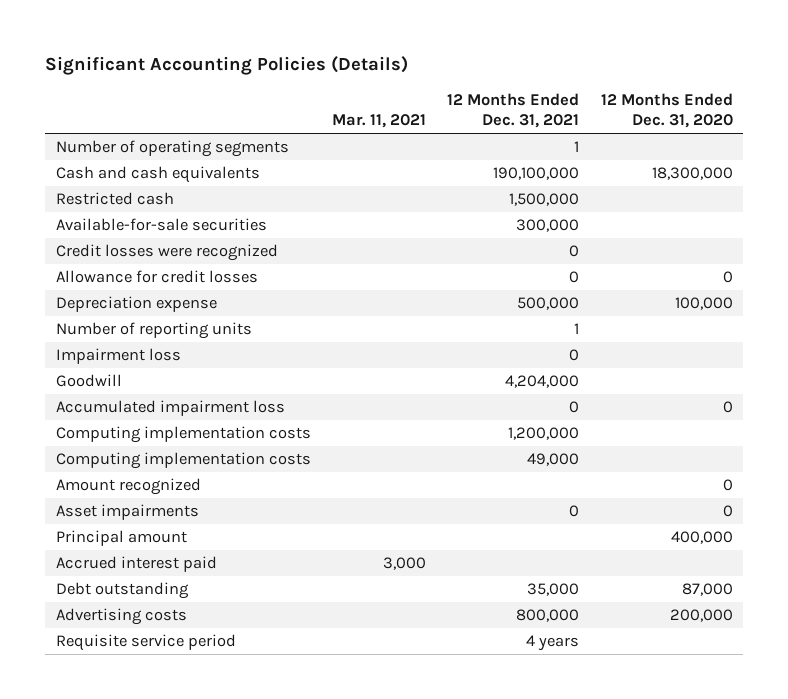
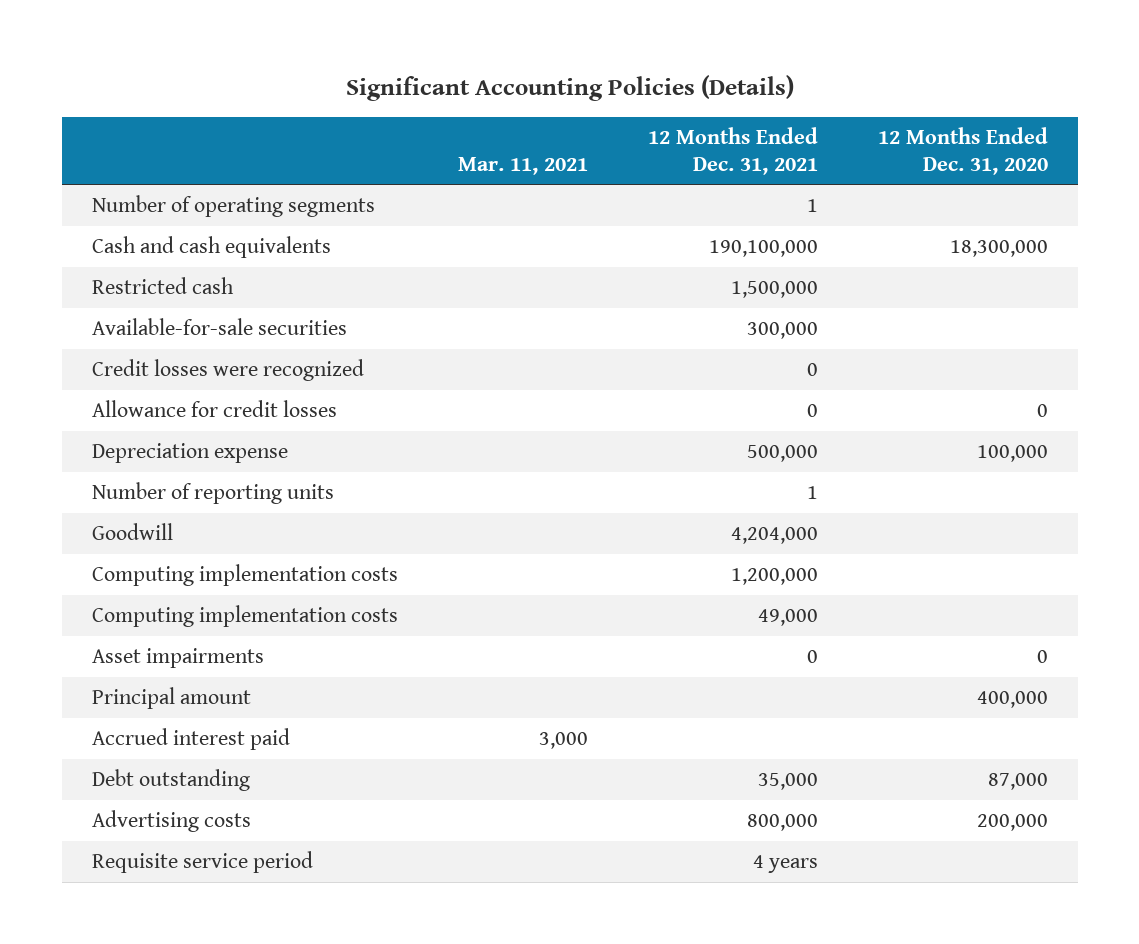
- Impairment loss | | 0 |
- Accumulated impairment loss | | 0 | 0
- Amount recognized | | | 0

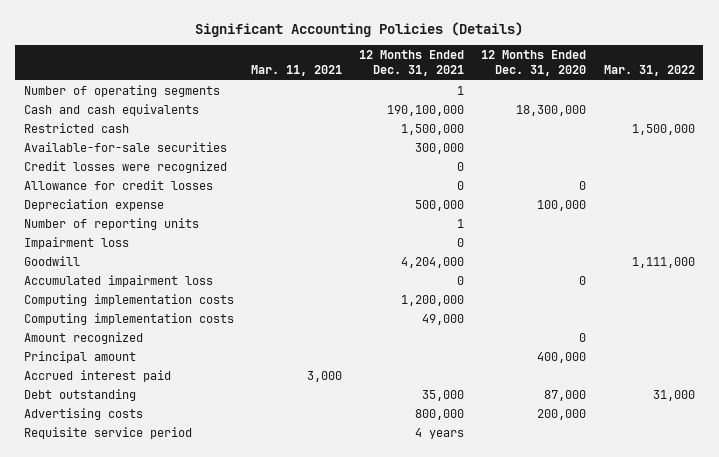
- | Mar. 11, 2021 | 12 Months Ended Dec. 31, 2021 | 12 Months Ended Dec. 31, 2020
+ | Mar. 11, 2021 | 12 Months Ended Dec. 31, 2021 | 12 Months Ended Dec. 31, 2020 | Mar. 31, 2022
+ Impairment loss | | 0 | |
+ Accumulated impairment loss | | 0 | 0 |
- Asset impairments | | 0 | 0
+ Amount recognized | | | 0 |

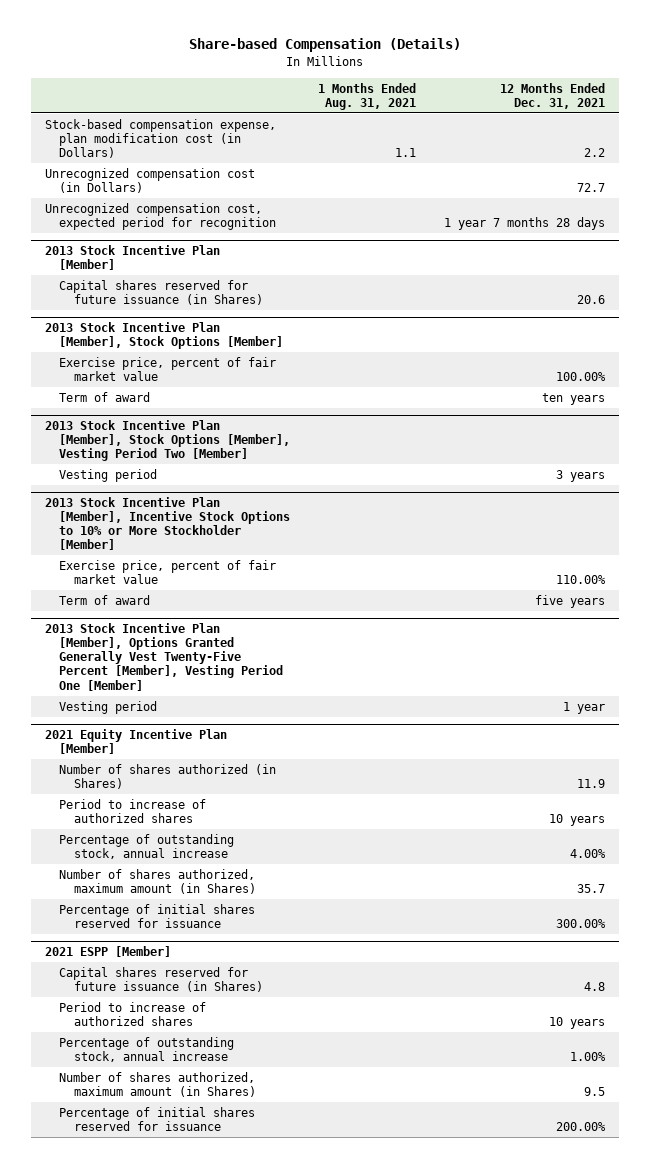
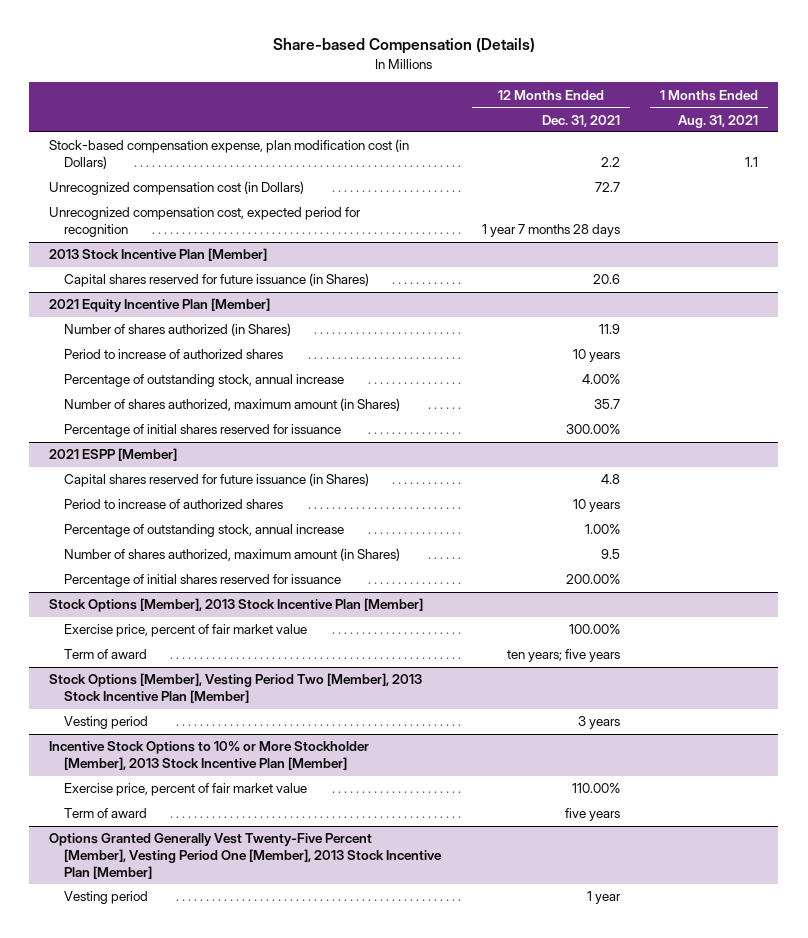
- | 1 Months Ended Aug. 31, 2021 | 12 Months Ended Dec. 31, 2021
+ | 12 Months Ended Dec. 31, 2021 | 1 Months Ended Aug. 31, 2021
- 2013 Stock Incentive Plan [Member], Stock Options [Member]
- Exercise price, percent of fair market value | | 100.00%
- Term of award | | ten years
- 2013 Stock Incentive Plan [Member], Stock Options [Member], Vesting Period Two [Member]
- Vesting period | | 3 years
- 2013 Stock Incentive Plan [Member], Incentive Stock Options to 10% or More Stockholder [Member]
- Exercise price, percent of fair market value | | 110.00%
- Term of award | | five years
- 2013 Stock Incentive Plan [Member], Options Granted Generally Vest Twenty-Five Percent [Member], Vesting Period One [Member]
- Vesting period | | 1 year
+ Stock Options [Member], 2013 Stock Incentive Plan [Member]
+ Exercise price, percent of fair market value | 100.00% |
+ Term of award | ten years; five years |
+ Stock Options [Member], Vesting Period Two [Member], 2013 Stock Incentive Plan [Member]
+ Vesting period | 3 years |
+ Incentive Stock Options to 10% or More Stockholder [Member], 2013 Stock Incentive Plan [Member]
+ Exercise price, percent of fair market value | 110.00% |
+ Term of award | five years |
+ Options Granted Generally Vest Twenty-Five Percent [Member], Vesting Period One [Member], 2013 Stock Incentive Plan [Member]
+ Vesting period | 1 year |

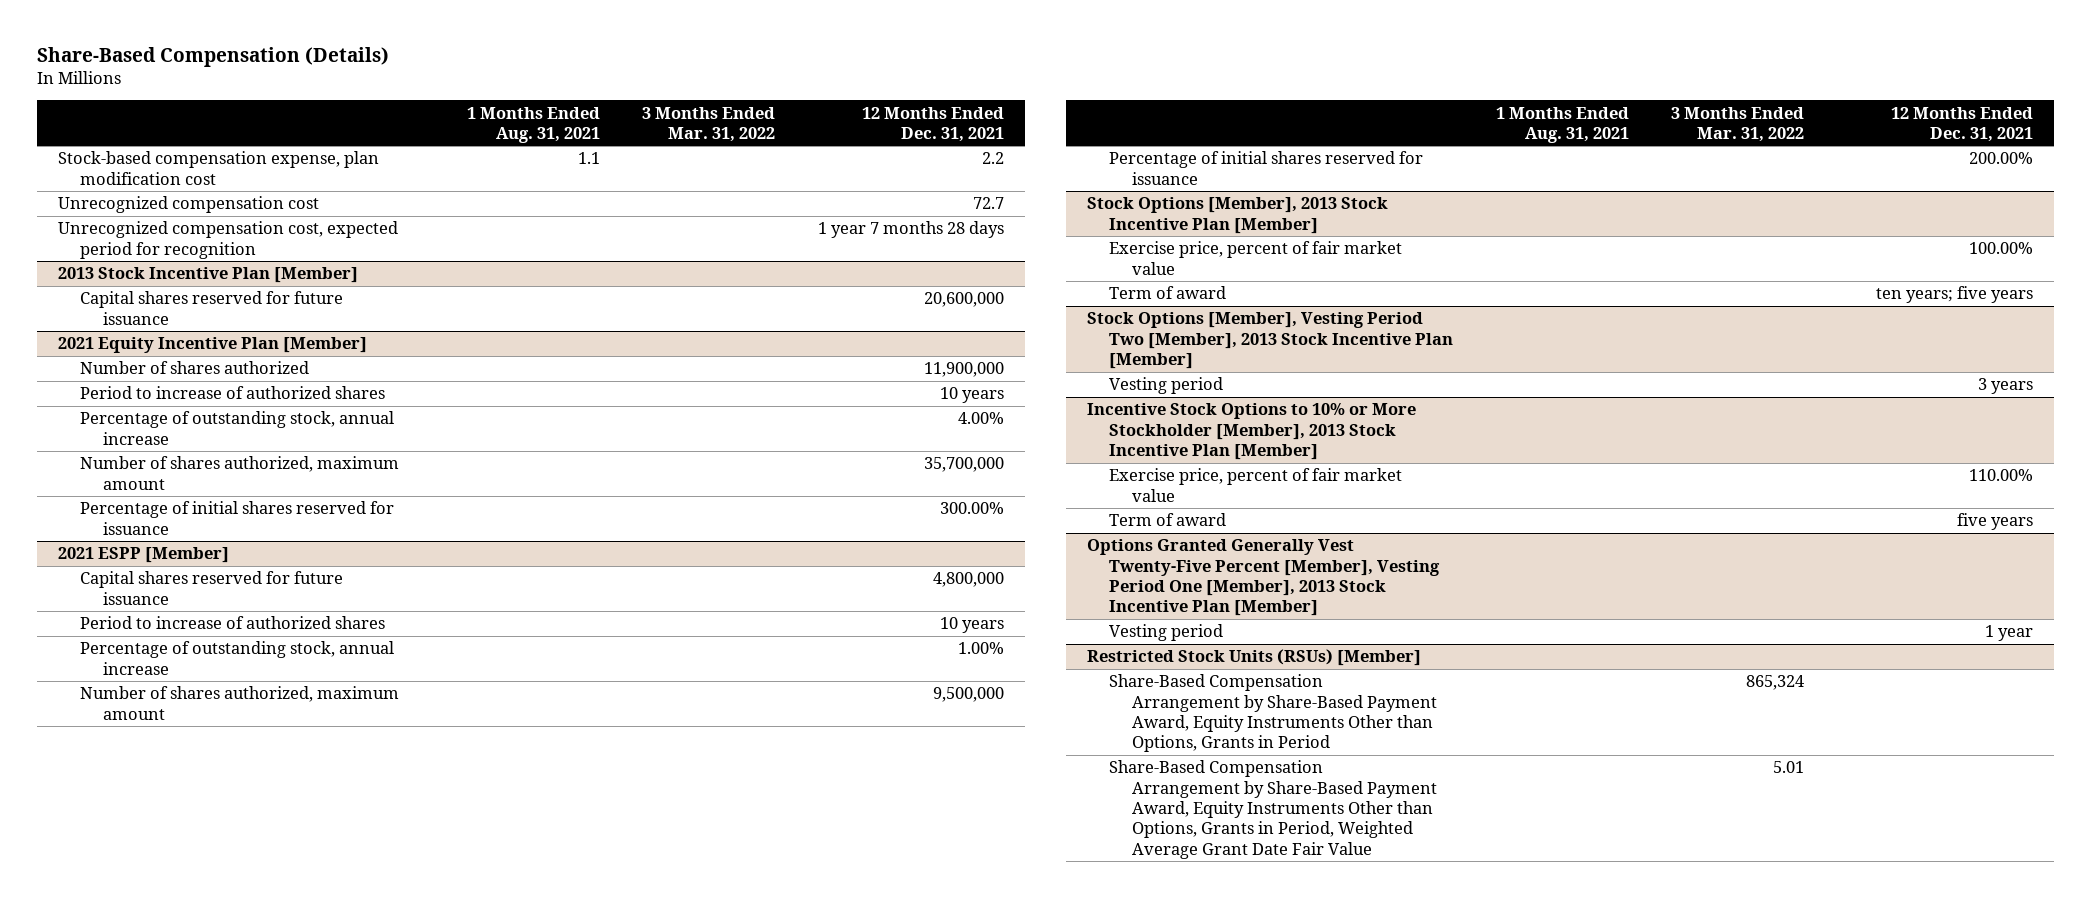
- Share-based Compensation (Details)
+ Share-Based Compensation (Details)
- | 12 Months Ended Dec. 31, 2021 | 1 Months Ended Aug. 31, 2021
+ | 1 Months Ended Aug. 31, 2021 | 3 Months Ended Mar. 31, 2022 | 12 Months Ended Dec. 31, 2021
- Stock-based compensation expense, plan modification cost (in Dollars) | 2.2 | 1.1
- Unrecognized compensation cost (in Dollars) | 72.7 |
+ Stock-based compensation expense, plan modification cost | 1.1 | | 2.2
+ Unrecognized compensation cost | | | 72.7
@ 2013 Stock Incentive Plan [Member]
- Capital shares reserved for future issuance (in Shares) | 20.6 |
+ Capital shares reserved for future issuance | | | 20,600,000
@ 2021 Equity Incentive Plan [Member]
- Number of shares authorized (in Shares) | 11.9 |
+ Number of shares authorized | | | 11,900,000
- Number of shares authorized, maximum amount (in Shares) | 35.7 |
+ Number of shares authorized, maximum amount | | | 35,700,000
@ 2021 ESPP [Member]
- Capital shares reserved for future issuance (in Shares) | 4.8 |
+ Capital shares reserved for future issuance | | | 4,800,000
- Number of shares authorized, maximum amount (in Shares) | 9.5 |
+ Number of shares authorized, maximum amount | | | 9,500,000
+ Restricted Stock Units (RSUs) [Member]
+ Share-Based Compensation Arrangement by Share-Based Payment Award, Equity Instruments Other than Options, Grants in Period | | 865,324 |
+ Share-Based Compensation Arrangement by Share-Based Payment Award, Equity Instruments Other than Options, Grants in Period, Weighted Average Grant Date Fair Value | | 5.01 |

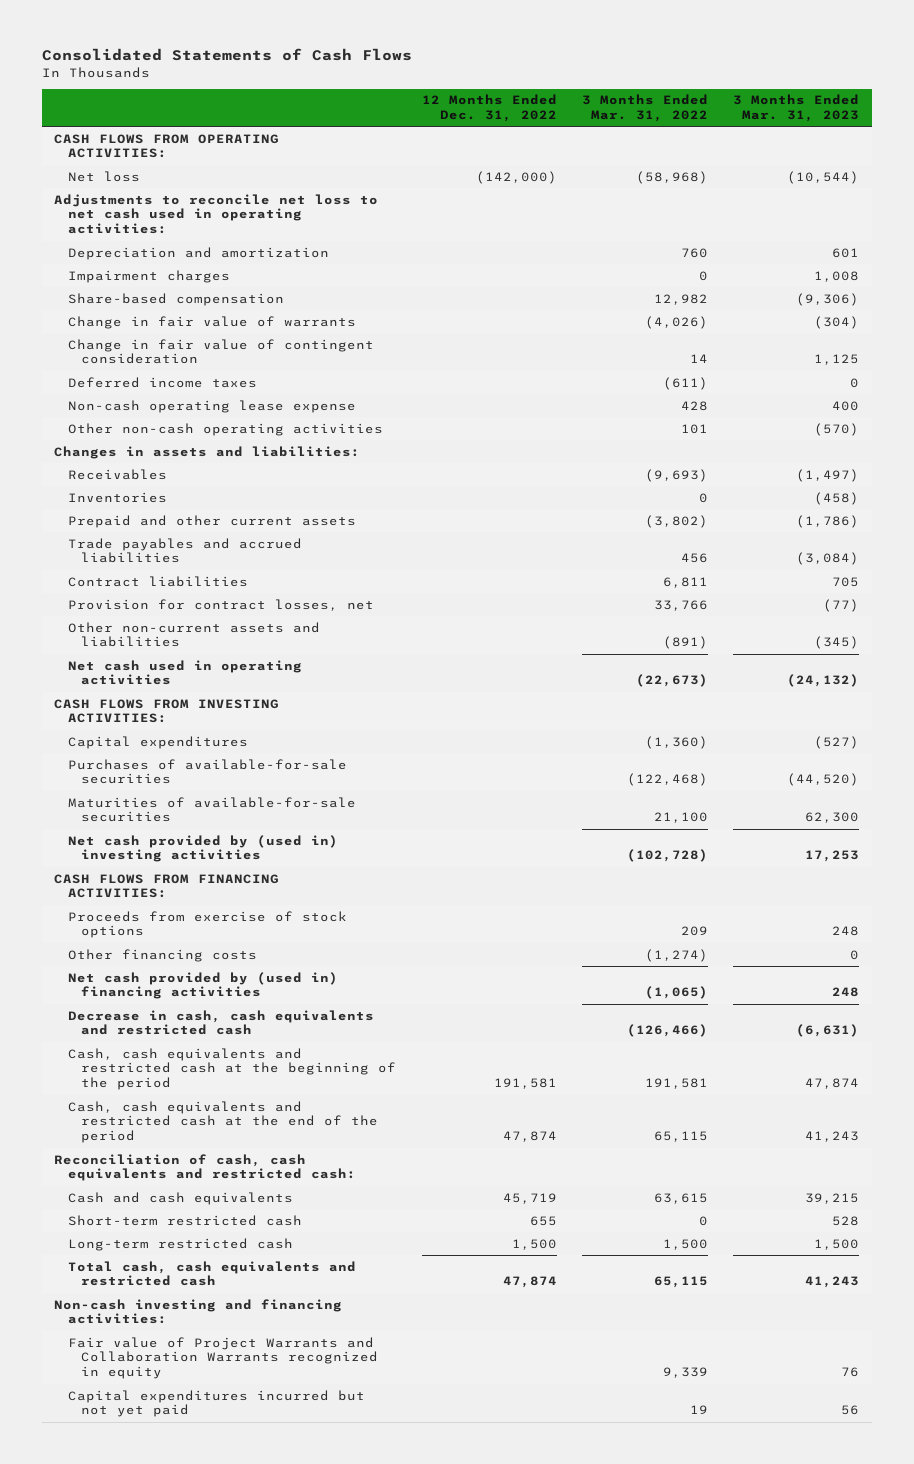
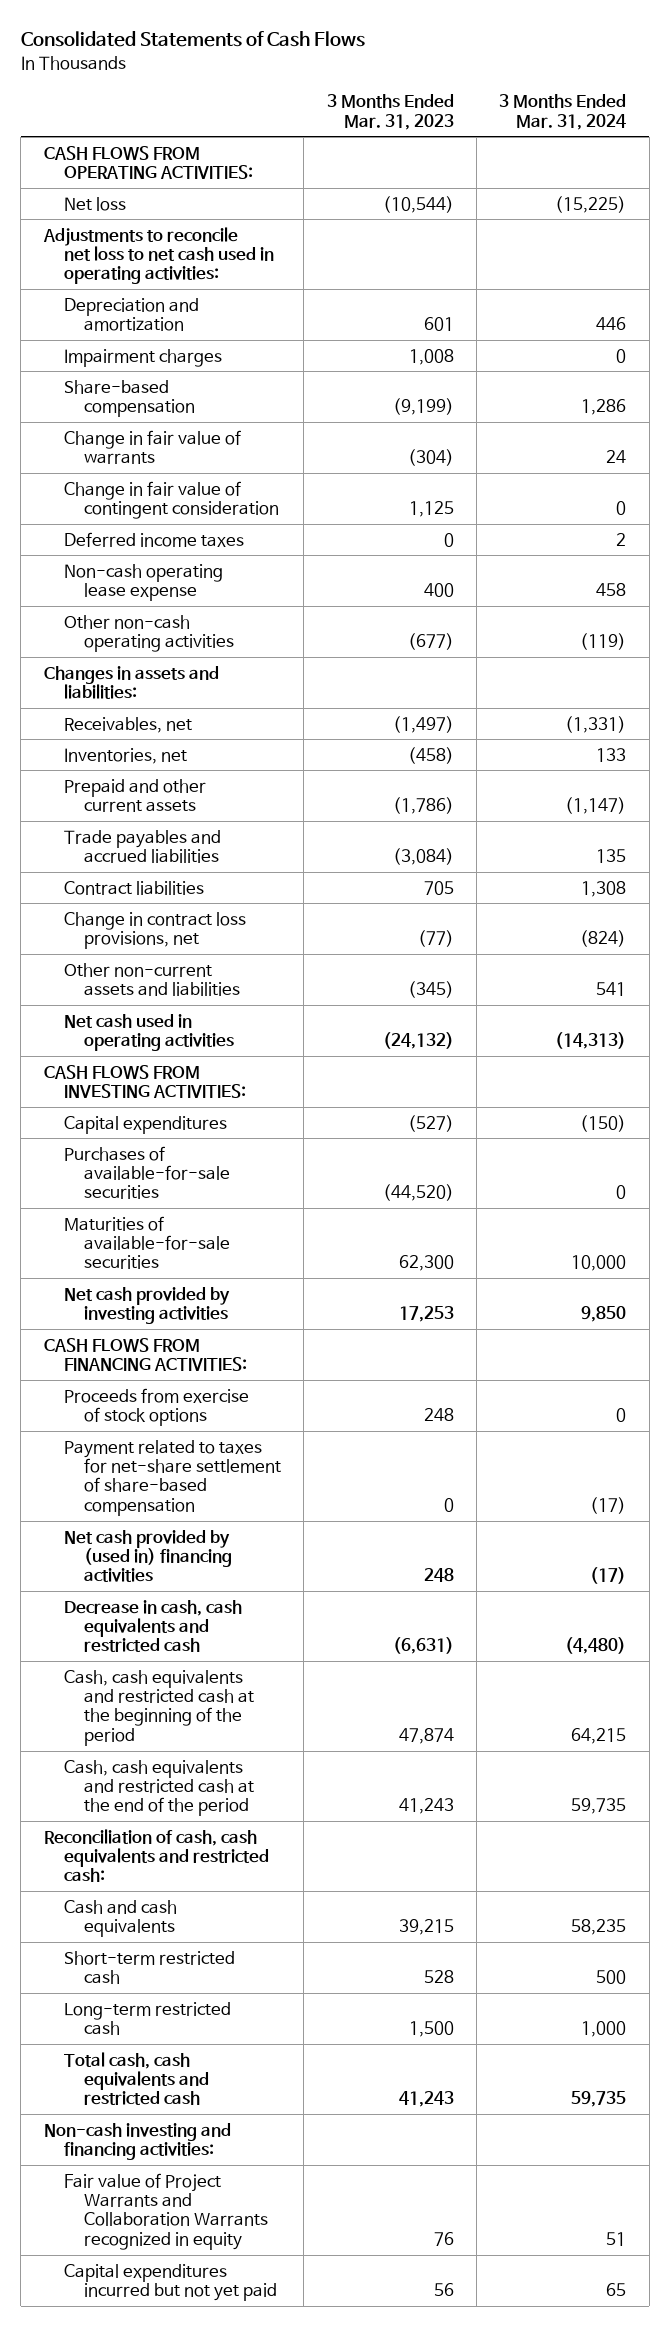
- | 12 Months Ended Dec. 31, 2022 | 3 Months Ended Mar. 31, 2022 | 3 Months Ended Mar. 31, 2023
+ | 3 Months Ended Mar. 31, 2023 | 3 Months Ended Mar. 31, 2024
- Share-based compensation | | 12,982 | (9,306)
+ Share-based compensation | (9,199) | 1,286
- Other non-cash operating activities | | 101 | (570)
+ Other non-cash operating activities | (677) | (119)
- Receivables | | (9,693) | (1,497)
- Inventories | | 0 | (458)
+ Receivables, net | (1,497) | (1,331)
+ Inventories, net | (458) | 133
- Provision for contract losses, net | | 33,766 | (77)
+ Change in contract loss provisions, net | (77) | (824)
- Net cash provided by (used in) investing activities | | (102,728) | 17,253
+ Net cash provided by investing activities | 17,253 | 9,850
- Other financing costs | | (1,274) | 0
+ Payment related to taxes for net-share settlement of share-based compensation | 0 | (17)

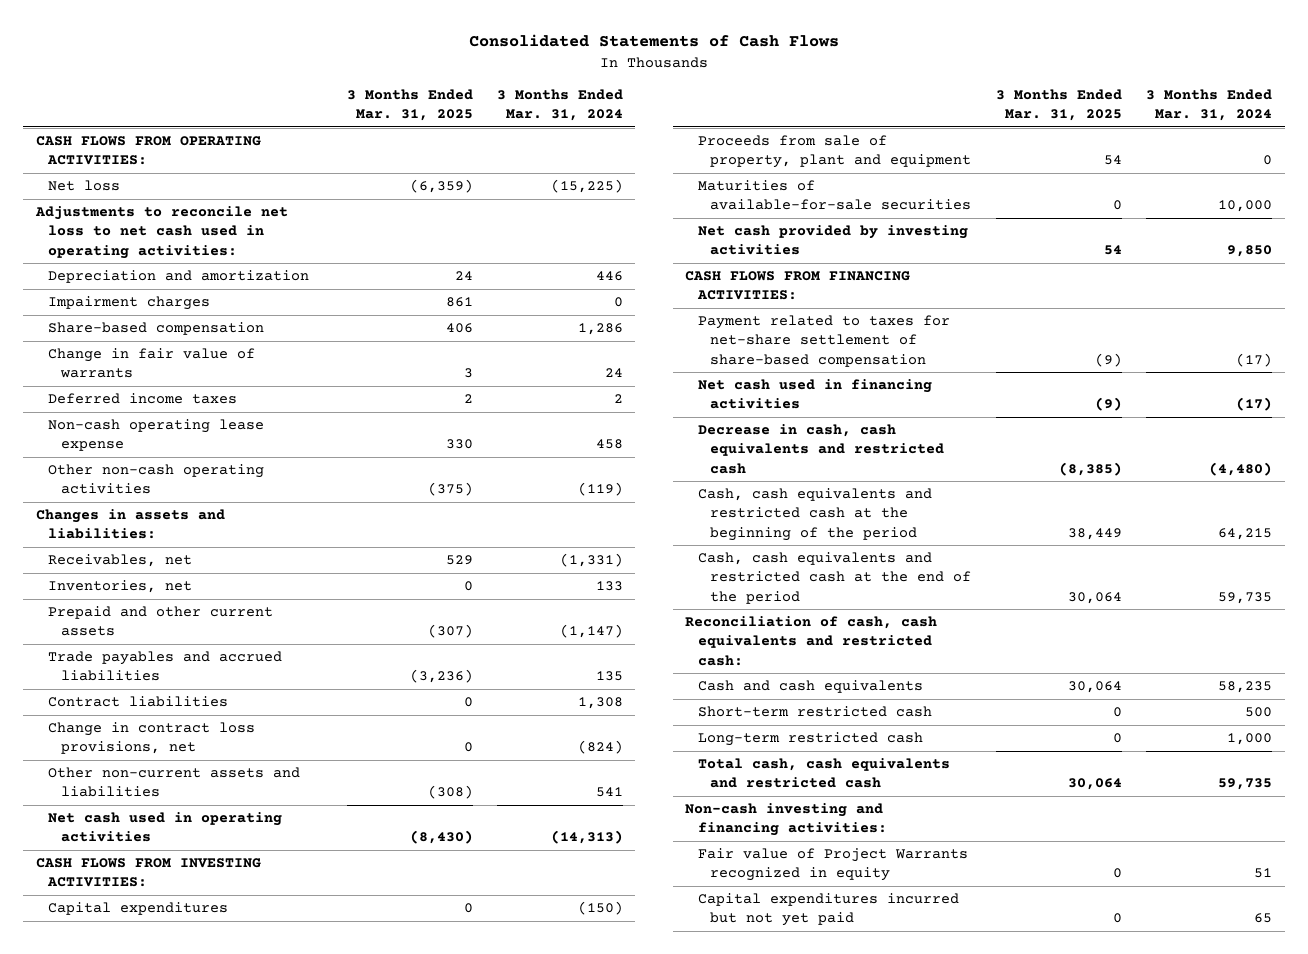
- | 3 Months Ended Mar. 31, 2023 | 3 Months Ended Mar. 31, 2024
+ | 3 Months Ended Mar. 31, 2025 | 3 Months Ended Mar. 31, 2024
- Change in fair value of contingent consideration | 1,125 | 0
- Purchases of available-for-sale securities | (44,520) | 0
+ Proceeds from sale of property, plant and equipment | 54 | 0
- Proceeds from exercise of stock options | 248 | 0
- Net cash provided by (used in) financing activities | 248 | (17)
+ Net cash used in financing activities | (9) | (17)
- Fair value of Project Warrants and Collaboration Warrants recognized in equity | 76 | 51
+ Fair value of Project Warrants recognized in equity | 0 | 51

